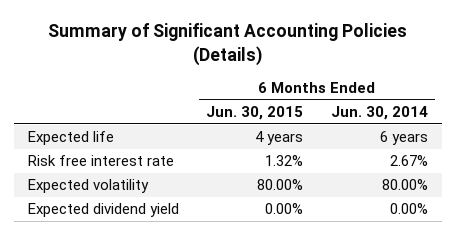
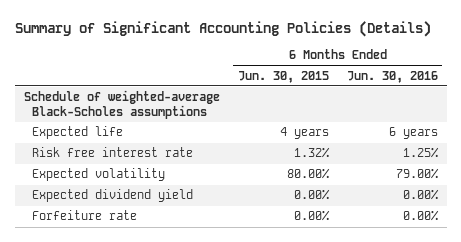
- | 6 Months Ended Jun. 30, 2015 | 6 Months Ended Jun. 30, 2014
+ | 6 Months Ended Jun. 30, 2015 | 6 Months Ended Jun. 30, 2016
+ Schedule of weighted-average Black-Scholes assumptions
+ Forfeiture rate | 0.00% | 0.00%

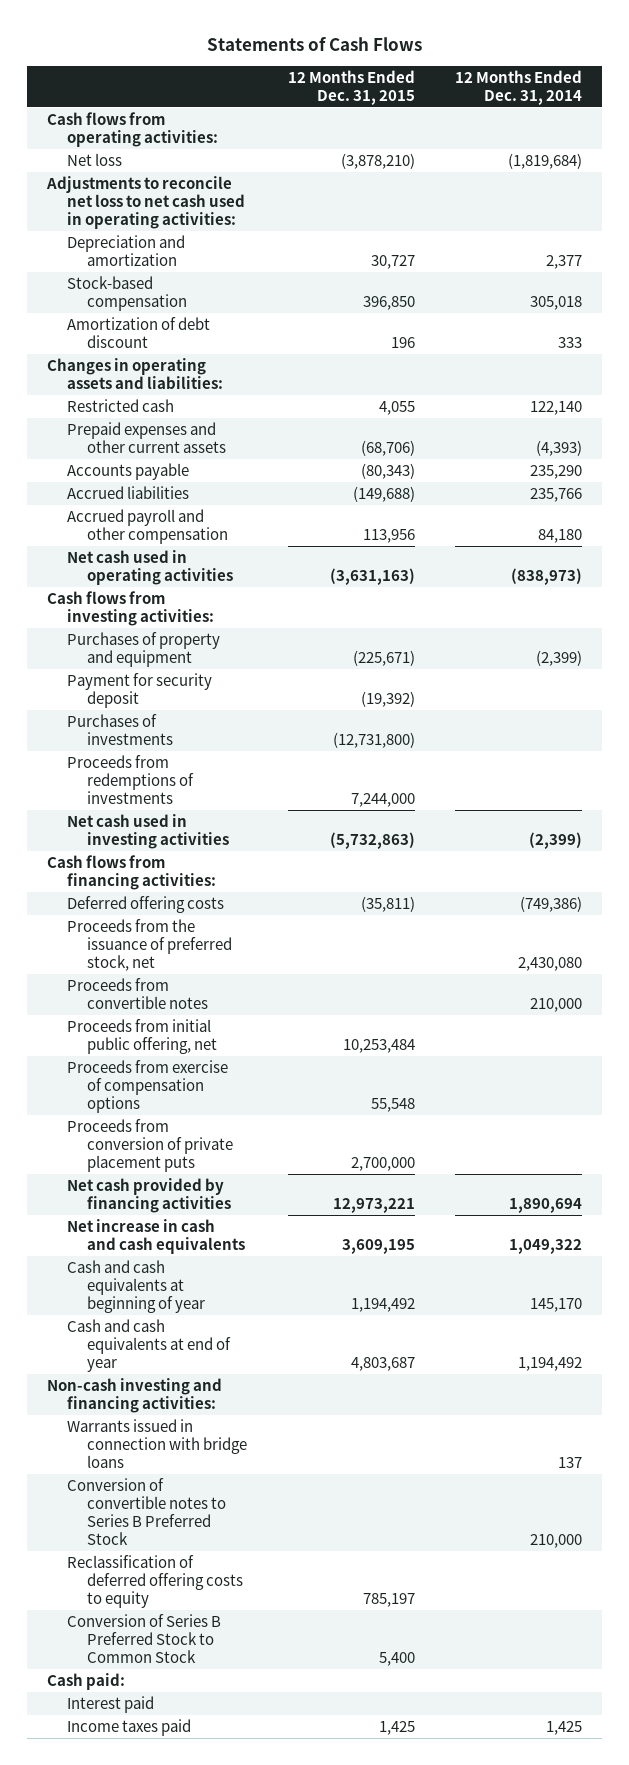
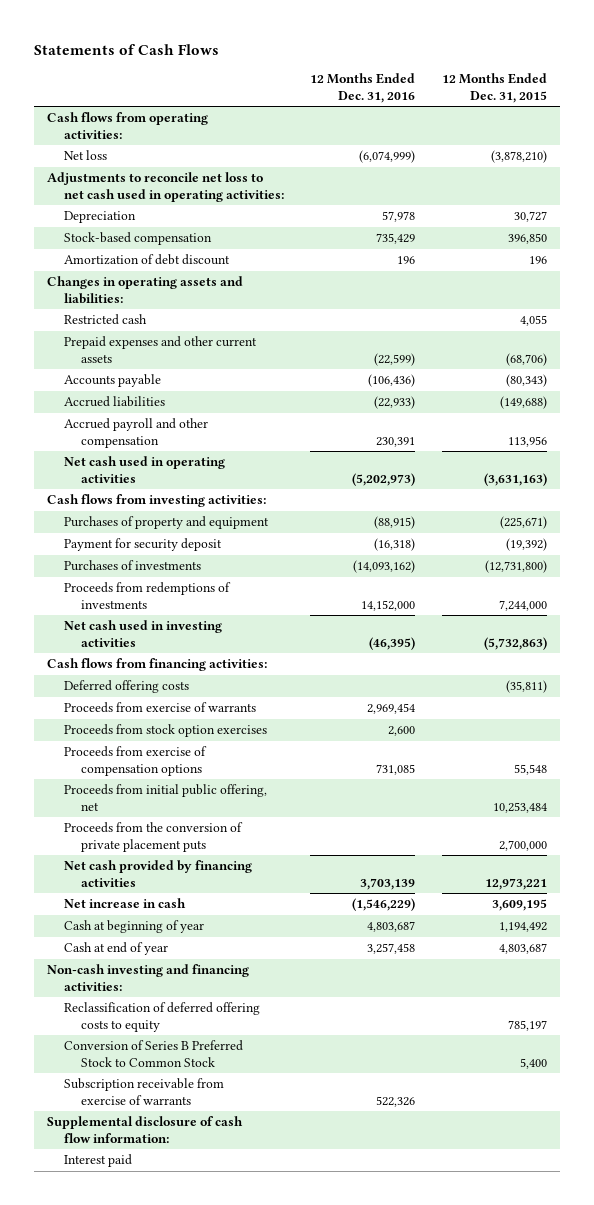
- | 12 Months Ended Dec. 31, 2015 | 12 Months Ended Dec. 31, 2014
+ | 12 Months Ended Dec. 31, 2016 | 12 Months Ended Dec. 31, 2015
- Depreciation and amortization | 30,727 | 2,377
+ Depreciation | 57,978 | 30,727
- Proceeds from the issuance of preferred stock, net | | 2,430,080
- Proceeds from convertible notes | | 210,000
+ Proceeds from exercise of warrants | 2,969,454 |
+ Proceeds from stock option exercises | 2,600 |
- Proceeds from conversion of private placement puts | 2,700,000 |
moved down: Proceeds from initial public offering, net | | 10,253,484
+ Proceeds from the conversion of private placement puts | | 2,700,000
- Net increase in cash and cash equivalents | 3,609,195 | 1,049,322
- Cash and cash equivalents at beginning of year | 1,194,492 | 145,170
- Cash and cash equivalents at end of year | 4,803,687 | 1,194,492
+ Net increase in cash | (1,546,229) | 3,609,195
+ Cash at beginning of year | 4,803,687 | 1,194,492
+ Cash at end of year | 3,257,458 | 4,803,687
- Warrants issued in connection with bridge loans | | 137
- Conversion of convertible notes to Series B Preferred Stock | | 210,000
- Cash paid:
+ Subscription receivable from exercise of warrants | 522,326 |
+ Supplemental disclosure of cash flow information:
- Income taxes paid | 1,425 | 1,425

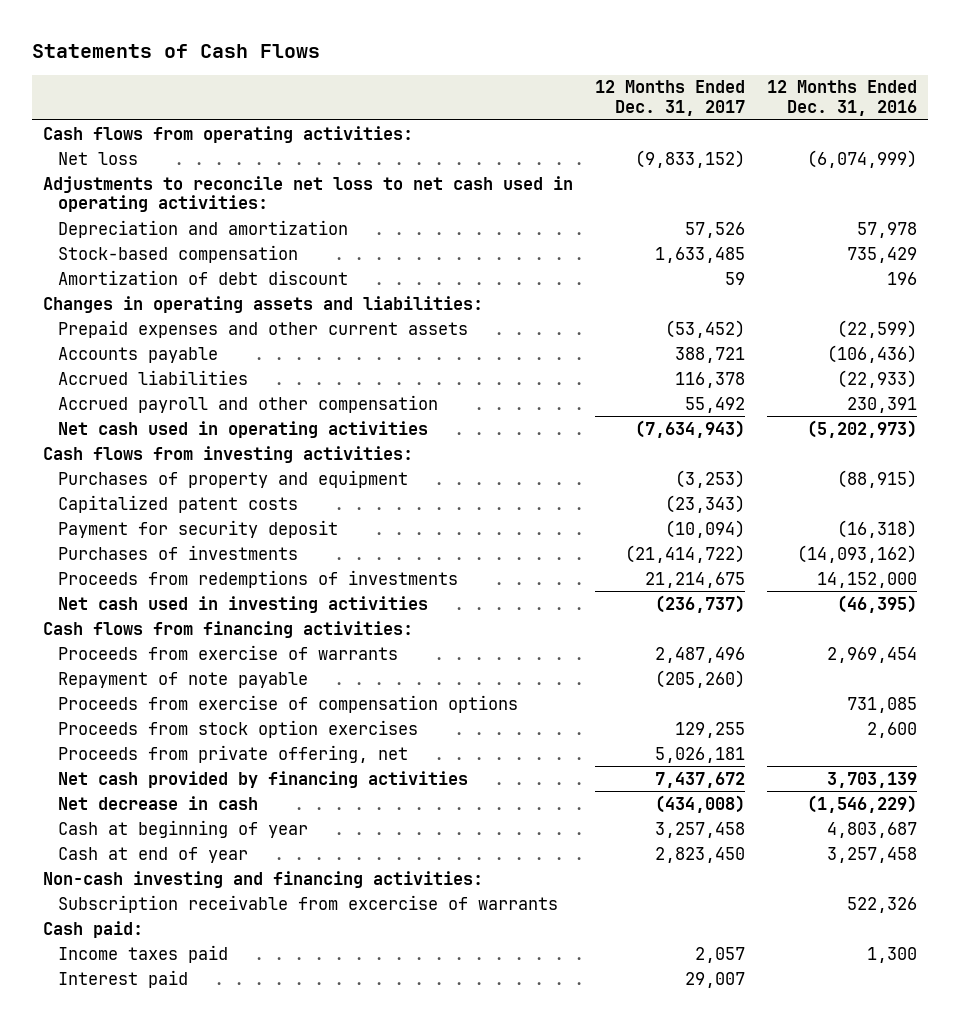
- | 12 Months Ended Dec. 31, 2016 | 12 Months Ended Dec. 31, 2015
+ | 12 Months Ended Dec. 31, 2017 | 12 Months Ended Dec. 31, 2016
- Depreciation | 57,978 | 30,727
+ Depreciation and amortization | 57,526 | 57,978
- Restricted cash | | 4,055
+ Capitalized patent costs | (23,343) |
- Deferred offering costs | | (35,811)
+ Repayment of note payable | (205,260) |
- Proceeds from initial public offering, net | | 10,253,484
- Proceeds from the conversion of private placement puts | | 2,700,000
moved down: Proceeds from stock option exercises | 129,255 | 2,600
+ Proceeds from private offering, net | 5,026,181 |
- Net increase in cash | (1,546,229) | 3,609,195
+ Net decrease in cash | (434,008) | (1,546,229)
- Reclassification of deferred offering costs to equity | | 785,197
- Conversion of Series B Preferred Stock to Common Stock | | 5,400
- Subscription receivable from exercise of warrants | 522,326 |
- Supplemental disclosure of cash flow information:
+ Subscription receivable from excercise of warrants | | 522,326
+ Cash paid:
+ Income taxes paid | 2,057 | 1,300

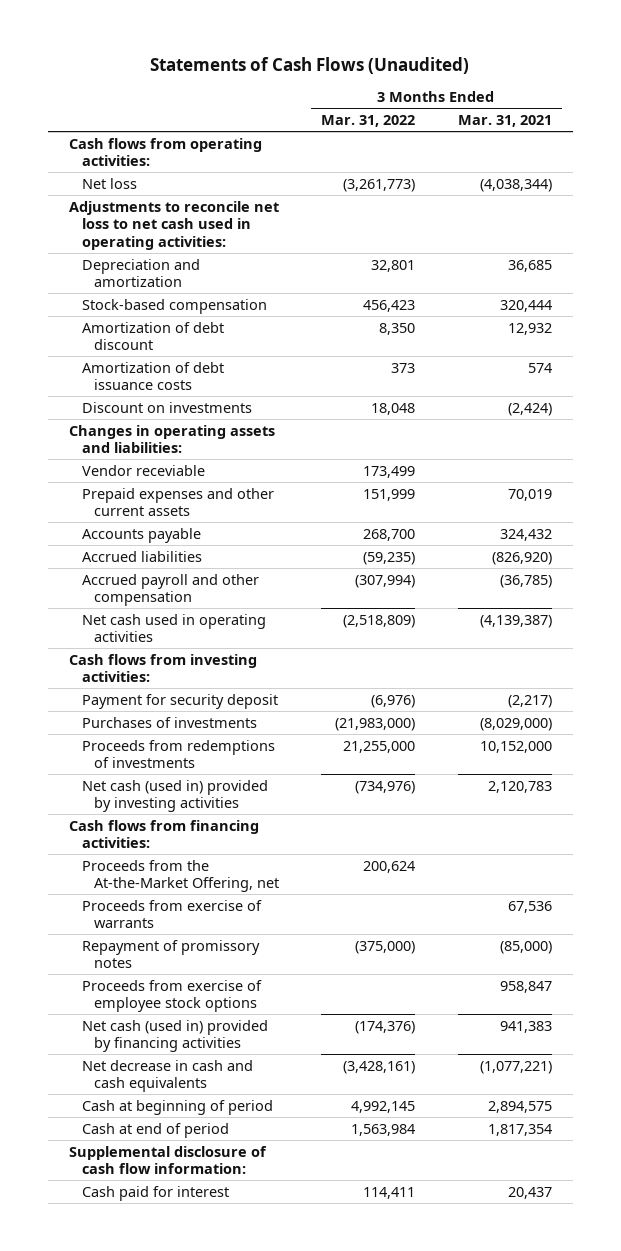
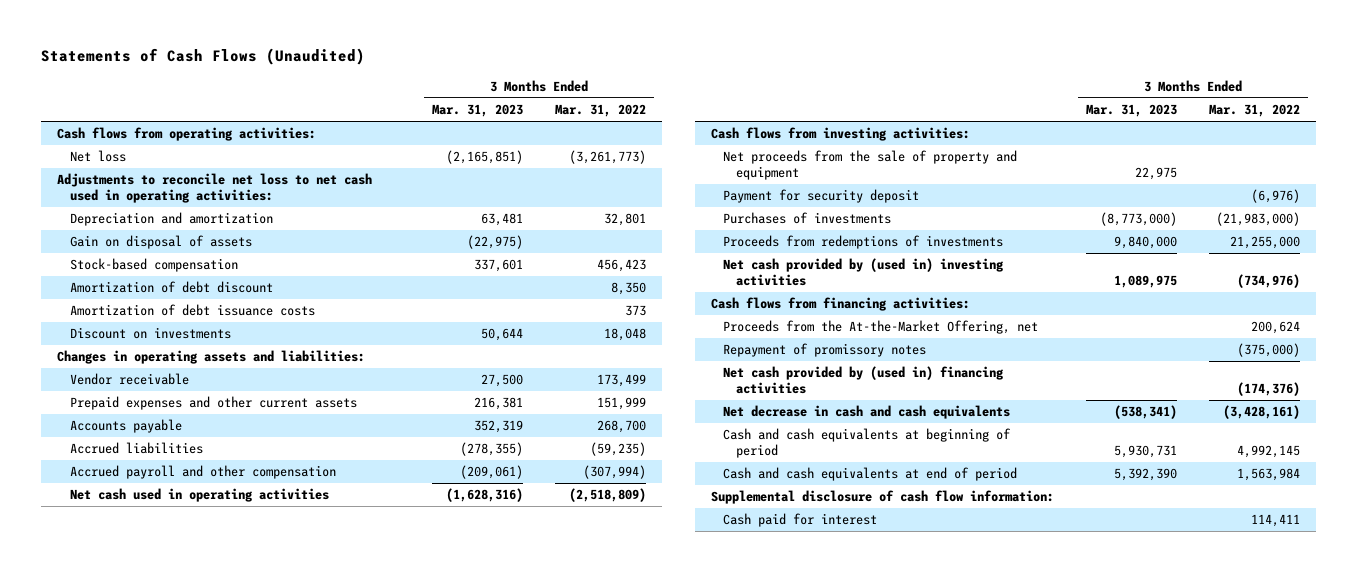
- | 3 Months Ended Mar. 31, 2022 | 3 Months Ended Mar. 31, 2021
+ | 3 Months Ended Mar. 31, 2023 | 3 Months Ended Mar. 31, 2022
+ Gain on disposal of assets | (22,975) |
- Vendor receviable | 173,499 |
+ Vendor receivable | 27,500 | 173,499
+ Net proceeds from the sale of property and equipment | 22,975 |
- Net cash (used in) provided by investing activities | (734,976) | 2,120,783
+ Net cash provided by (used in) investing activities | 1,089,975 | (734,976)
- Proceeds from exercise of warrants | | 67,536
- Proceeds from exercise of employee stock options | | 958,847
- Net cash (used in) provided by financing activities | (174,376) | 941,383
+ Net cash provided by (used in) financing activities | | (174,376)
- Cash at beginning of period | 4,992,145 | 2,894,575
- Cash at end of period | 1,563,984 | 1,817,354
+ Cash and cash equivalents at beginning of period | 5,930,731 | 4,992,145
+ Cash and cash equivalents at end of period | 5,392,390 | 1,563,984

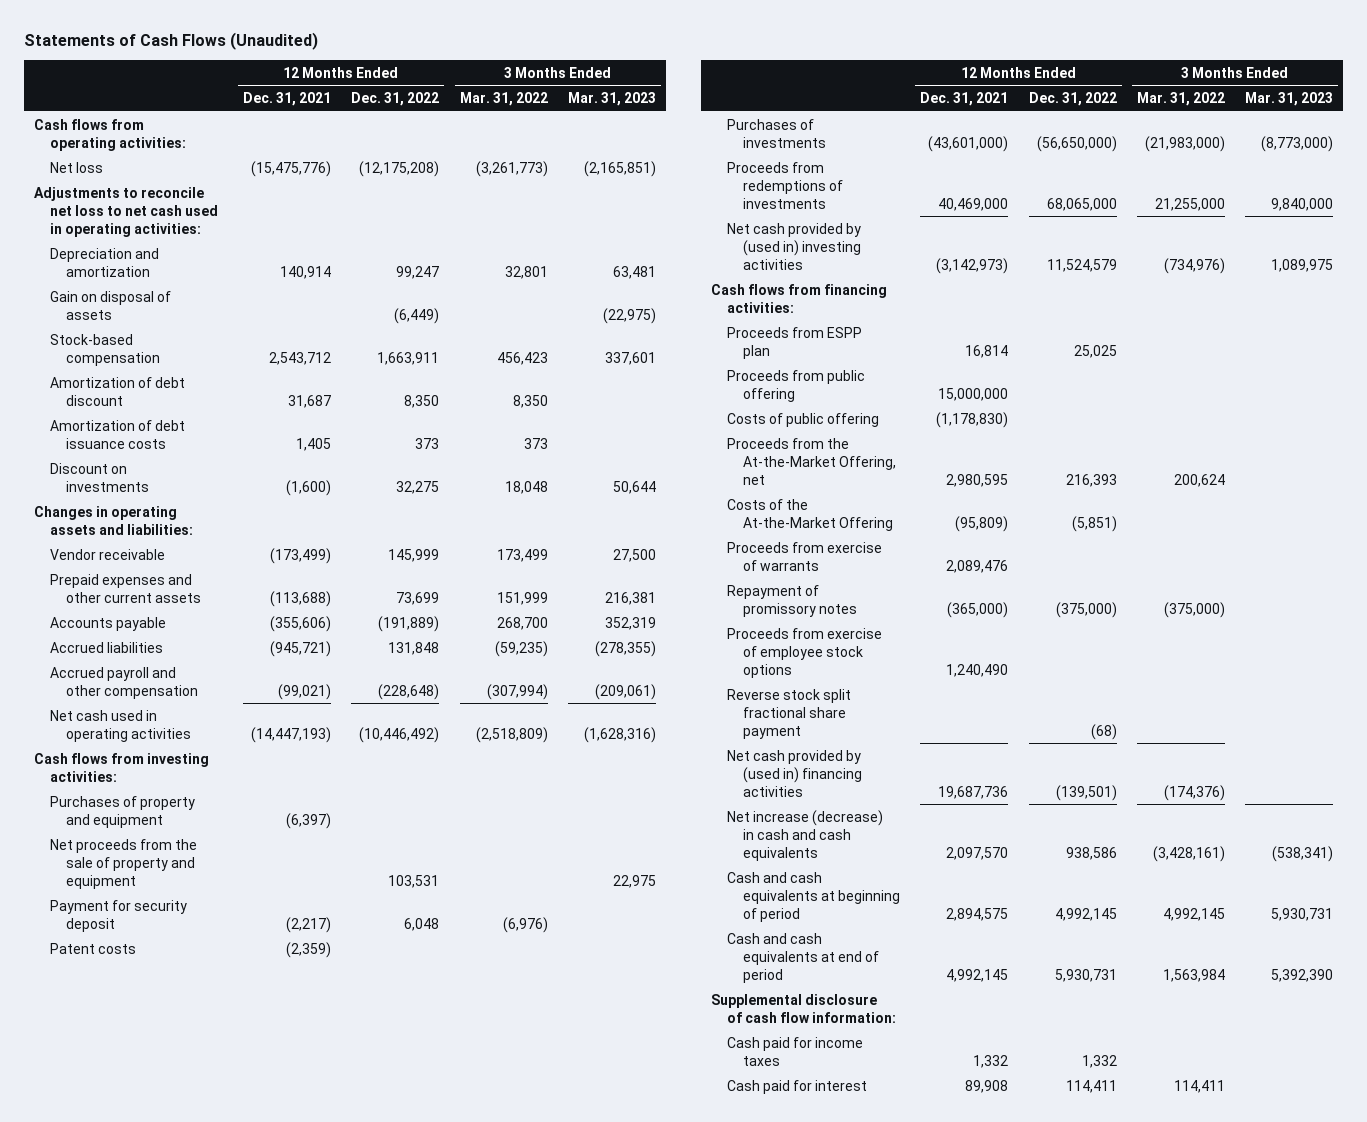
- | 3 Months Ended Mar. 31, 2023 | 3 Months Ended Mar. 31, 2022
+ | 12 Months Ended Dec. 31, 2021 | 12 Months Ended Dec. 31, 2022 | 3 Months Ended Mar. 31, 2022 | 3 Months Ended Mar. 31, 2023
+ Purchases of property and equipment | (6,397) | | |
+ Patent costs | (2,359) | | |
+ Proceeds from ESPP plan | 16,814 | 25,025 | |
+ Proceeds from public offering | 15,000,000 | | |
+ Costs of public offering | (1,178,830) | | |
+ Costs of the At-the-Market Offering | (95,809) | (5,851) | |
+ Proceeds from exercise of warrants | 2,089,476 | | |
+ Proceeds from exercise of employee stock options | 1,240,490 | | |
+ Reverse stock split fractional share payment | | (68) | |
- Net decrease in cash and cash equivalents | (538,341) | (3,428,161)
+ Net increase (decrease) in cash and cash equivalents | 2,097,570 | 938,586 | (3,428,161) | (538,341)
+ Cash paid for income taxes | 1,332 | 1,332 | |

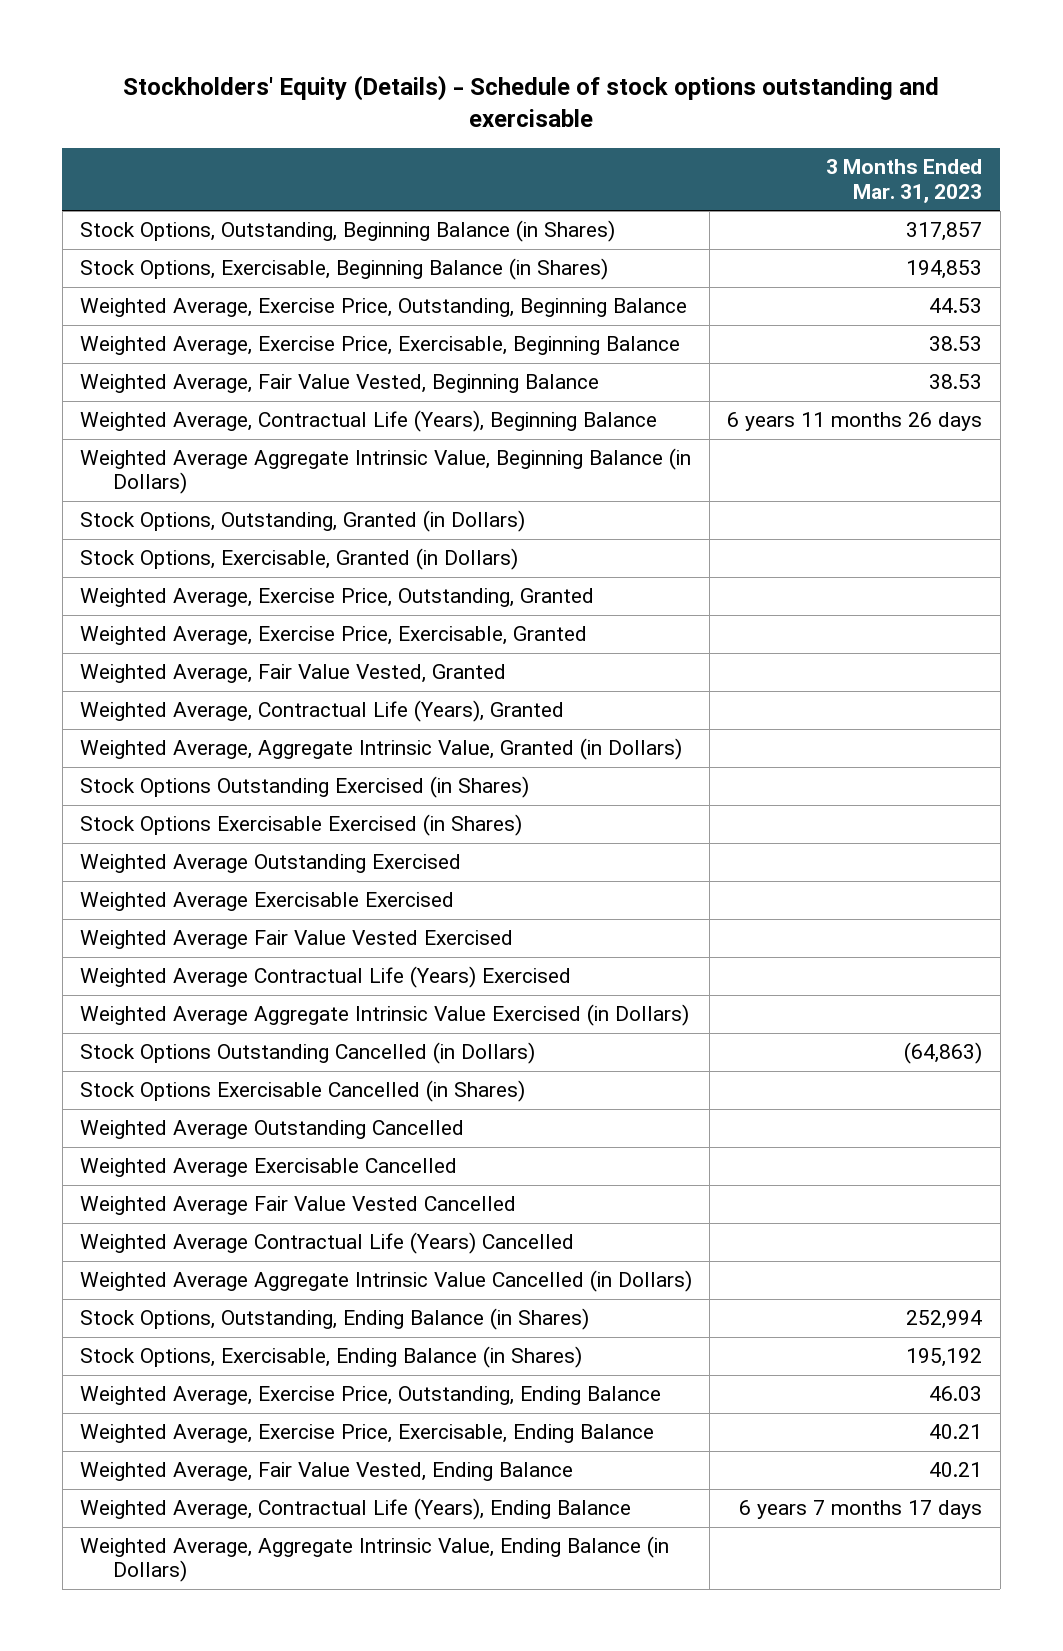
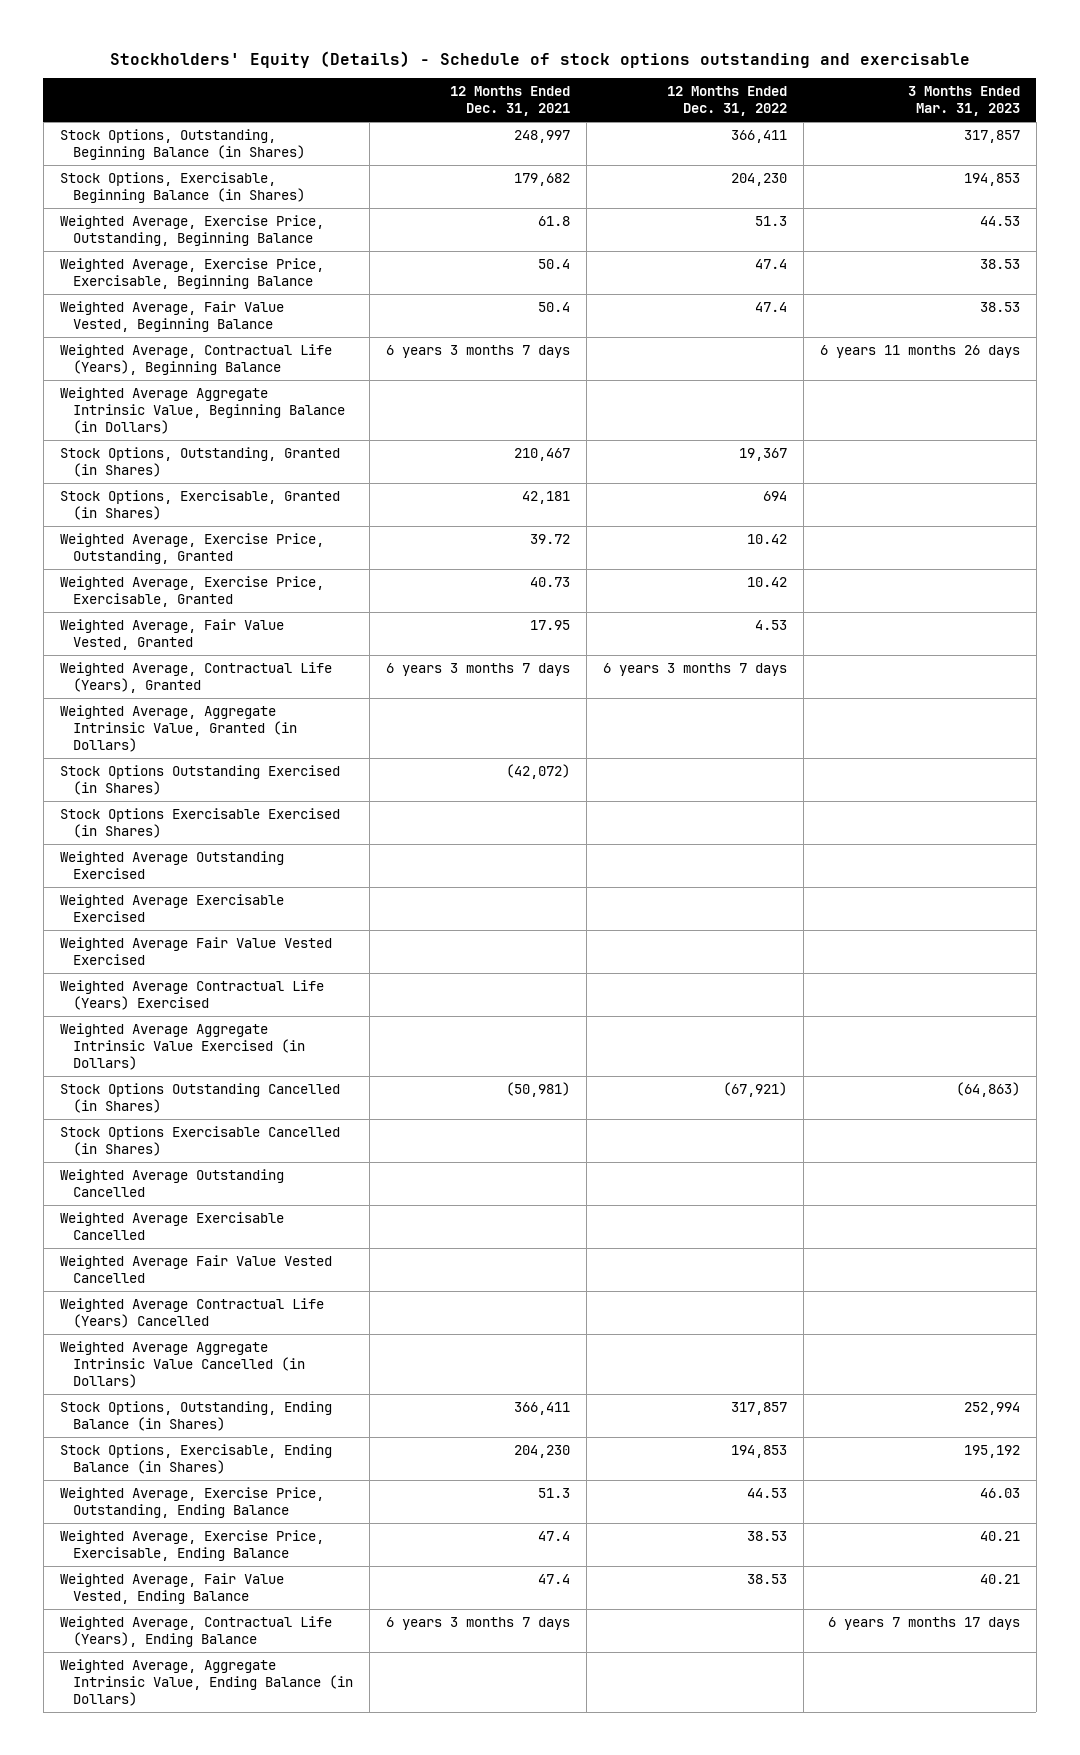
- | 3 Months Ended Mar. 31, 2023
+ | 12 Months Ended Dec. 31, 2021 | 12 Months Ended Dec. 31, 2022 | 3 Months Ended Mar. 31, 2023
- Stock Options, Outstanding, Granted (in Dollars)
- Stock Options, Exercisable, Granted (in Dollars)
+ Stock Options, Outstanding, Granted (in Shares) | 210,467 | 19,367 |
+ Stock Options, Exercisable, Granted (in Shares) | 42,181 | 694 |
- Stock Options Outstanding Cancelled (in Dollars) | (64,863)
+ Stock Options Outstanding Cancelled (in Shares) | (50,981) | (67,921) | (64,863)

